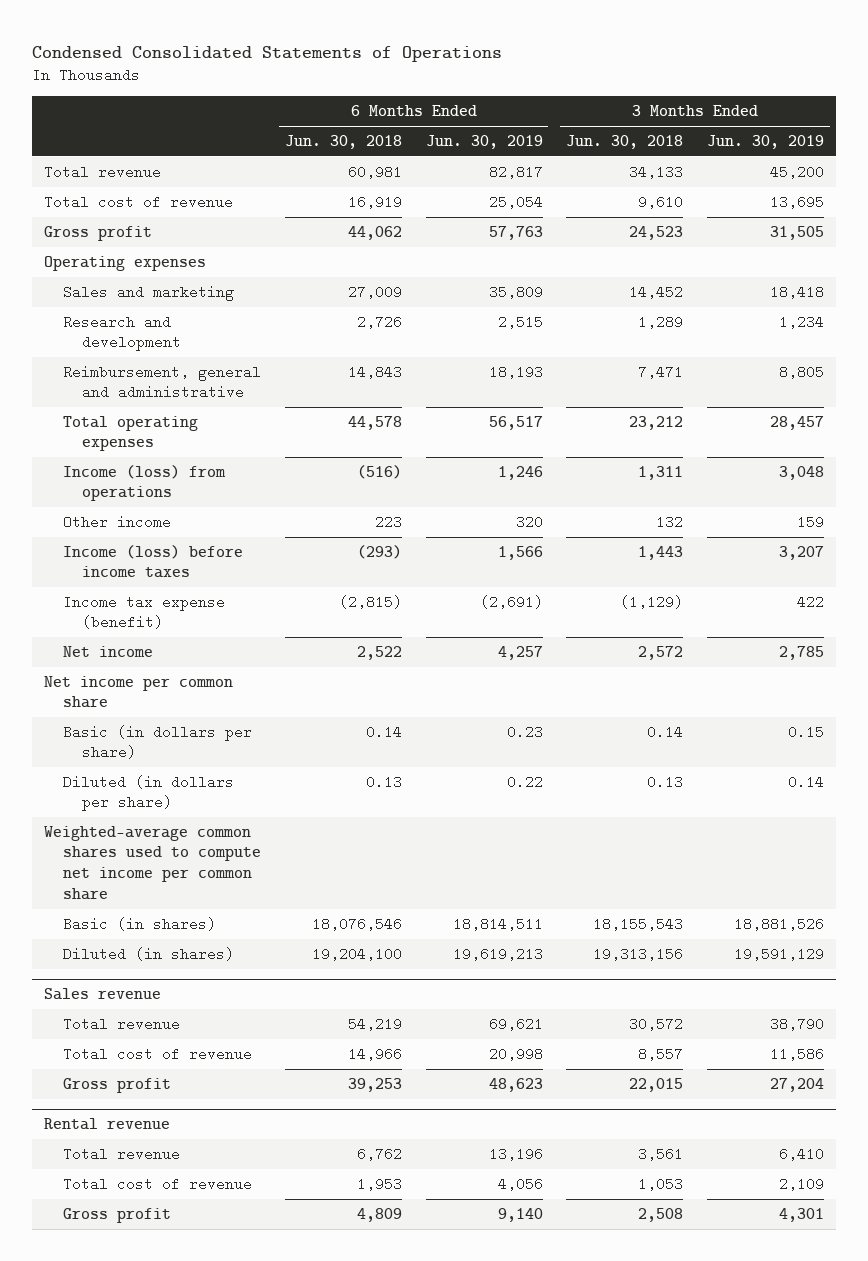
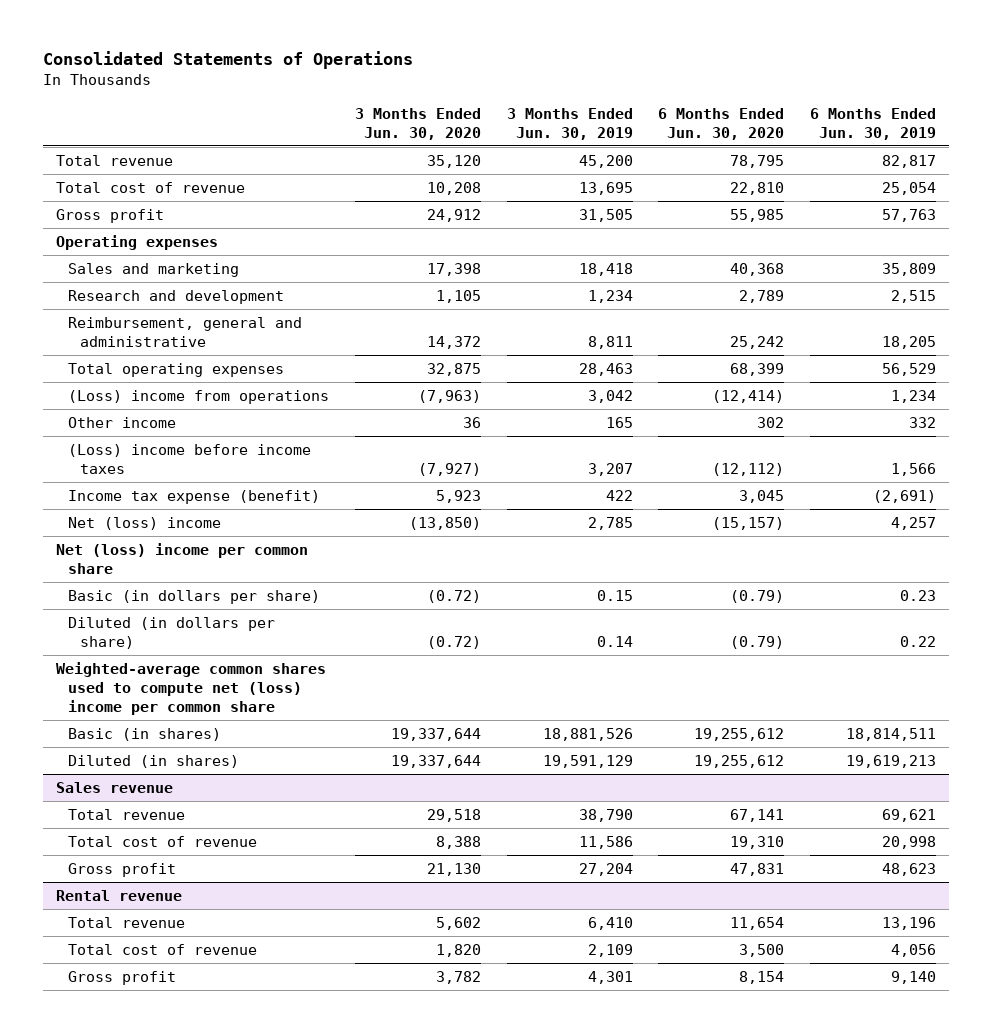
- Condensed Consolidated Statements of Operations
+ Consolidated Statements of Operations
- | 6 Months Ended Jun. 30, 2018 | 6 Months Ended Jun. 30, 2019 | 3 Months Ended Jun. 30, 2018 | 3 Months Ended Jun. 30, 2019
+ | 3 Months Ended Jun. 30, 2020 | 3 Months Ended Jun. 30, 2019 | 6 Months Ended Jun. 30, 2020 | 6 Months Ended Jun. 30, 2019
- Reimbursement, general and administrative | 14,843 | 18,193 | 7,471 | 8,805
- Total operating expenses | 44,578 | 56,517 | 23,212 | 28,457
- Income (loss) from operations | (516) | 1,246 | 1,311 | 3,048
- Other income | 223 | 320 | 132 | 159
- Income (loss) before income taxes | (293) | 1,566 | 1,443 | 3,207
+ Reimbursement, general and administrative | 14,372 | 8,811 | 25,242 | 18,205
+ Total operating expenses | 32,875 | 28,463 | 68,399 | 56,529
+ (Loss) income from operations | (7,963) | 3,042 | (12,414) | 1,234
+ Other income | 36 | 165 | 302 | 332
+ (Loss) income before income taxes | (7,927) | 3,207 | (12,112) | 1,566
- Net income | 2,522 | 4,257 | 2,572 | 2,785
- Net income per common share
+ Net (loss) income | (13,850) | 2,785 | (15,157) | 4,257
+ Net (loss) income per common share
- Weighted-average common shares used to compute net income per common share
+ Weighted-average common shares used to compute net (loss) income per common share

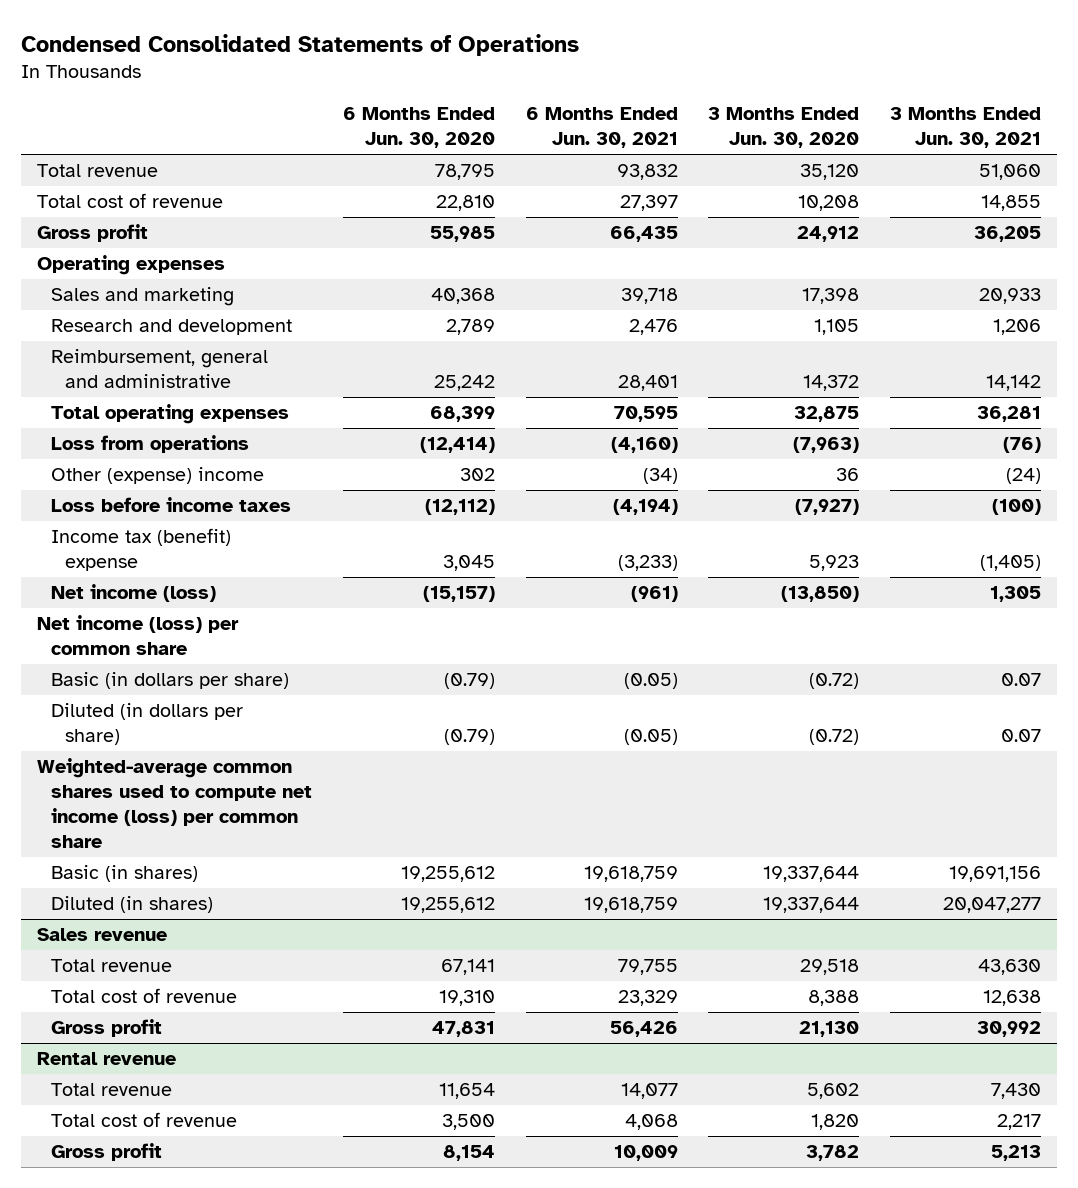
- Consolidated Statements of Operations
+ Condensed Consolidated Statements of Operations
- | 3 Months Ended Jun. 30, 2020 | 3 Months Ended Jun. 30, 2019 | 6 Months Ended Jun. 30, 2020 | 6 Months Ended Jun. 30, 2019
+ | 6 Months Ended Jun. 30, 2020 | 6 Months Ended Jun. 30, 2021 | 3 Months Ended Jun. 30, 2020 | 3 Months Ended Jun. 30, 2021
- (Loss) income from operations | (7,963) | 3,042 | (12,414) | 1,234
- Other income | 36 | 165 | 302 | 332
- (Loss) income before income taxes | (7,927) | 3,207 | (12,112) | 1,566
- Income tax expense (benefit) | 5,923 | 422 | 3,045 | (2,691)
- Net (loss) income | (13,850) | 2,785 | (15,157) | 4,257
- Net (loss) income per common share
+ Loss from operations | (12,414) | (4,160) | (7,963) | (76)
+ Other (expense) income | 302 | (34) | 36 | (24)
+ Loss before income taxes | (12,112) | (4,194) | (7,927) | (100)
+ Income tax (benefit) expense | 3,045 | (3,233) | 5,923 | (1,405)
+ Net income (loss) | (15,157) | (961) | (13,850) | 1,305
+ Net income (loss) per common share
- Weighted-average common shares used to compute net (loss) income per common share
+ Weighted-average common shares used to compute net income (loss) per common share

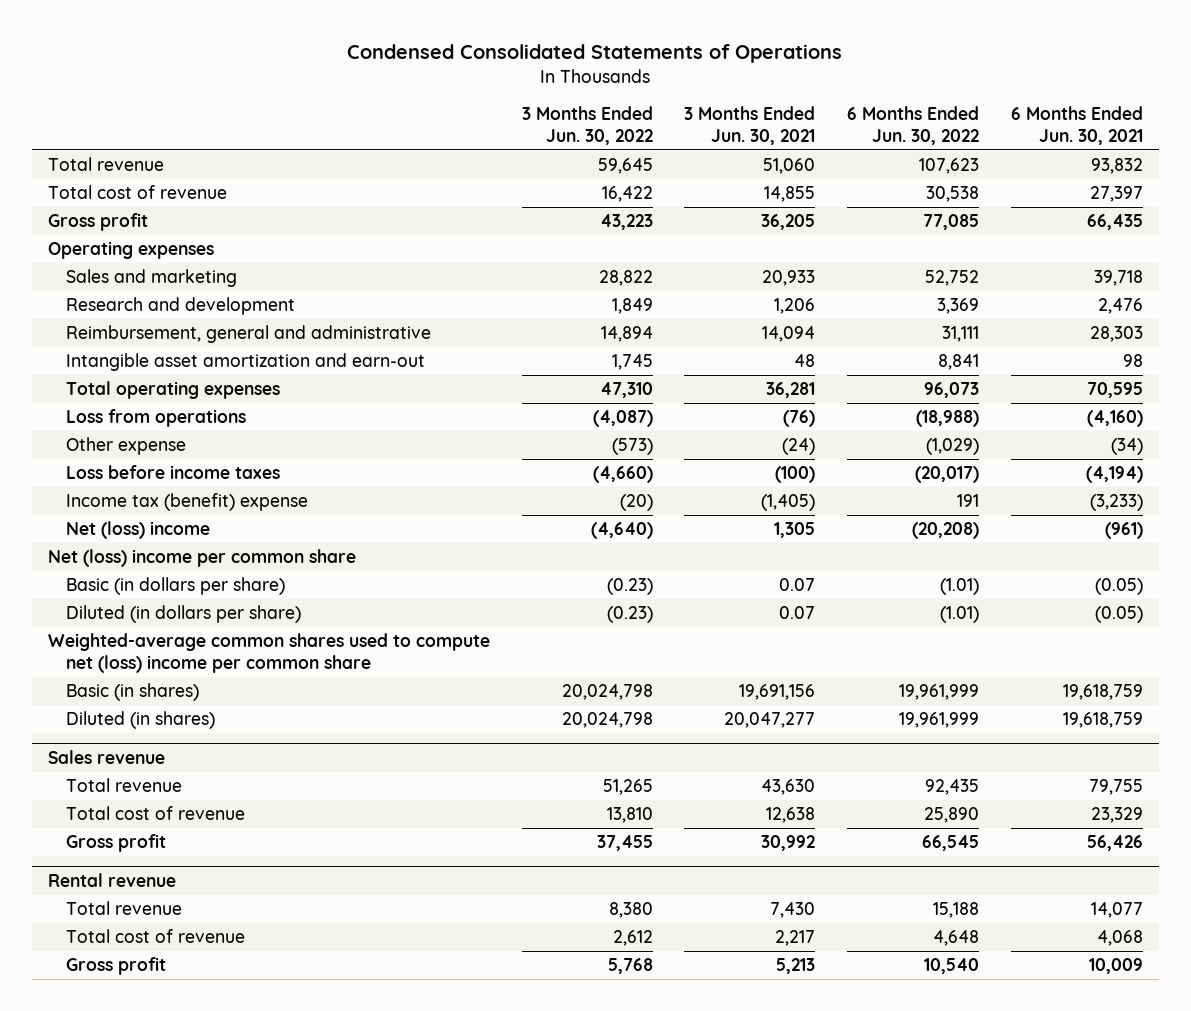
- | 6 Months Ended Jun. 30, 2020 | 6 Months Ended Jun. 30, 2021 | 3 Months Ended Jun. 30, 2020 | 3 Months Ended Jun. 30, 2021
+ | 3 Months Ended Jun. 30, 2022 | 3 Months Ended Jun. 30, 2021 | 6 Months Ended Jun. 30, 2022 | 6 Months Ended Jun. 30, 2021
- Reimbursement, general and administrative | 25,242 | 28,401 | 14,372 | 14,142
+ Reimbursement, general and administrative | 14,894 | 14,094 | 31,111 | 28,303
+ Intangible asset amortization and earn-out | 1,745 | 48 | 8,841 | 98
- Other (expense) income | 302 | (34) | 36 | (24)
+ Other expense | (573) | (24) | (1,029) | (34)
- Net income (loss) | (15,157) | (961) | (13,850) | 1,305
- Net income (loss) per common share
+ Net (loss) income | (4,640) | 1,305 | (20,208) | (961)
+ Net (loss) income per common share
- Weighted-average common shares used to compute net income (loss) per common share
+ Weighted-average common shares used to compute net (loss) income per common share

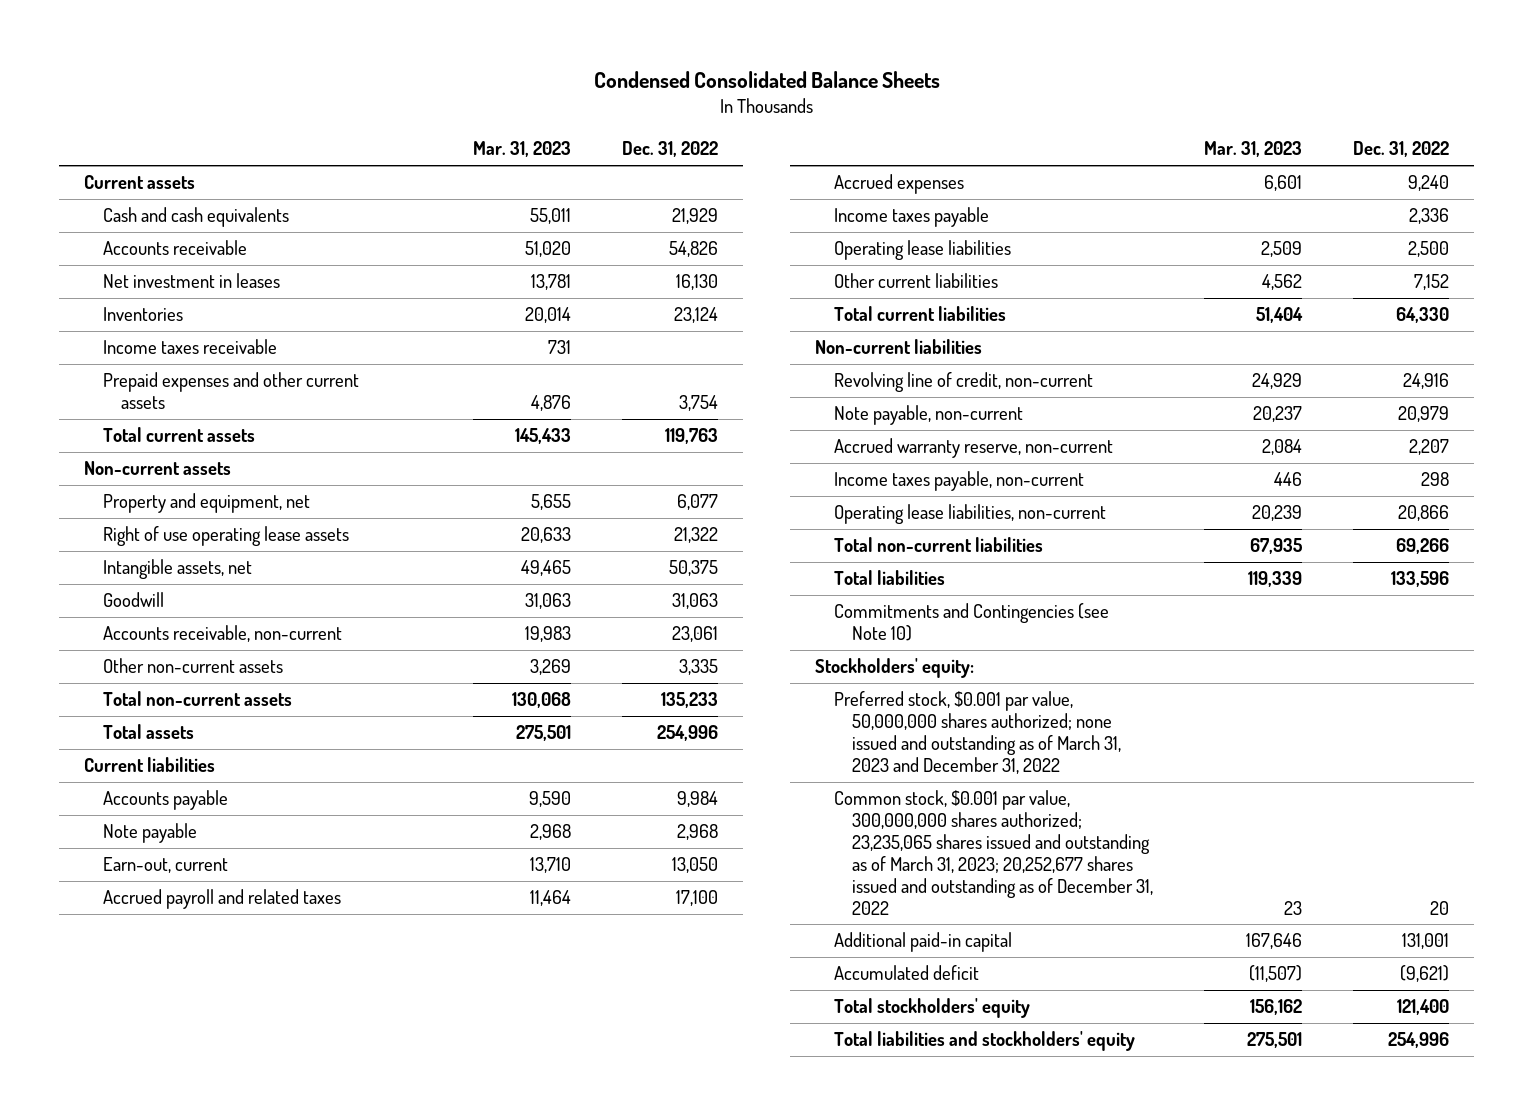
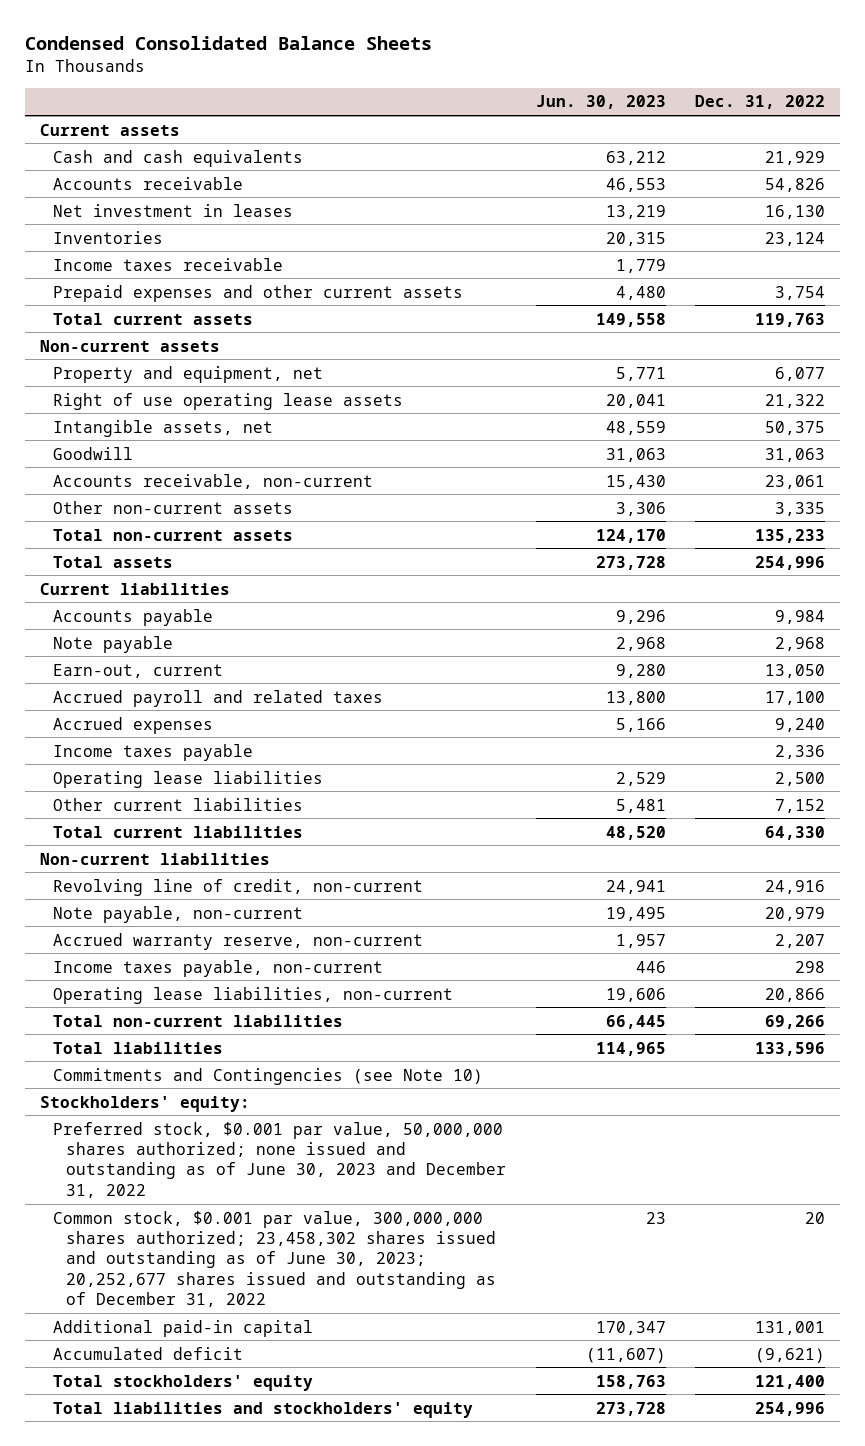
- | Mar. 31, 2023 | Dec. 31, 2022
+ | Jun. 30, 2023 | Dec. 31, 2022
- Preferred stock, $0.001 par value, 50,000,000 shares authorized; none issued and outstanding as of March 31, 2023 and December 31, 2022
- Common stock, $0.001 par value, 300,000,000 shares authorized; 23,235,065 shares issued and outstanding as of March 31, 2023; 20,252,677 shares issued and outstanding as of December 31, 2022 | 23 | 20
+ Preferred stock, $0.001 par value, 50,000,000 shares authorized; none issued and outstanding as of June 30, 2023 and December 31, 2022
+ Common stock, $0.001 par value, 300,000,000 shares authorized; 23,458,302 shares issued and outstanding as of June 30, 2023; 20,252,677 shares issued and outstanding as of December 31, 2022 | 23 | 20

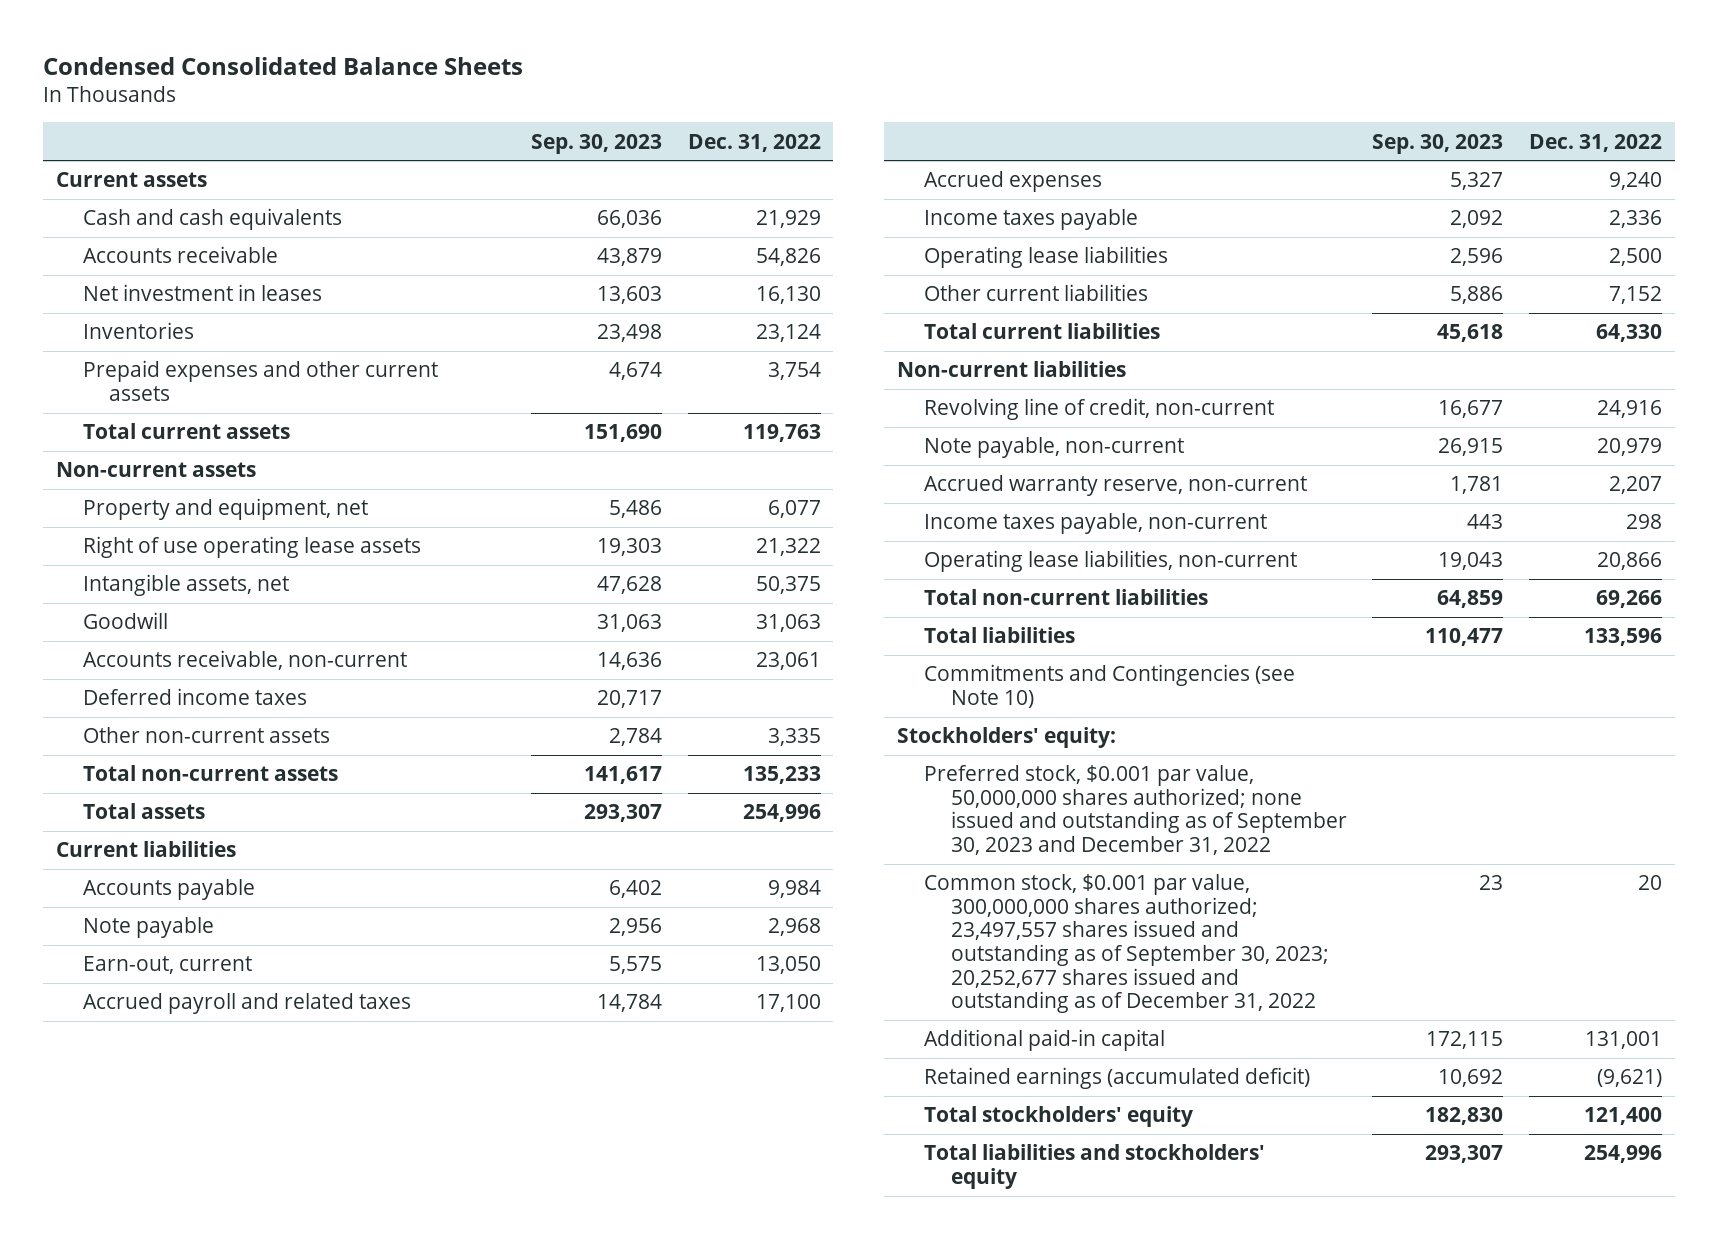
- | Jun. 30, 2023 | Dec. 31, 2022
+ | Sep. 30, 2023 | Dec. 31, 2022
- Income taxes receivable | 1,779 |
+ Deferred income taxes | 20,717 |
- Preferred stock, $0.001 par value, 50,000,000 shares authorized; none issued and outstanding as of June 30, 2023 and December 31, 2022
- Common stock, $0.001 par value, 300,000,000 shares authorized; 23,458,302 shares issued and outstanding as of June 30, 2023; 20,252,677 shares issued and outstanding as of December 31, 2022 | 23 | 20
+ Preferred stock, $0.001 par value, 50,000,000 shares authorized; none issued and outstanding as of September 30, 2023 and December 31, 2022
+ Common stock, $0.001 par value, 300,000,000 shares authorized; 23,497,557 shares issued and outstanding as of September 30, 2023; 20,252,677 shares issued and outstanding as of December 31, 2022 | 23 | 20
- Accumulated deficit | (11,607) | (9,621)
+ Retained earnings (accumulated deficit) | 10,692 | (9,621)

